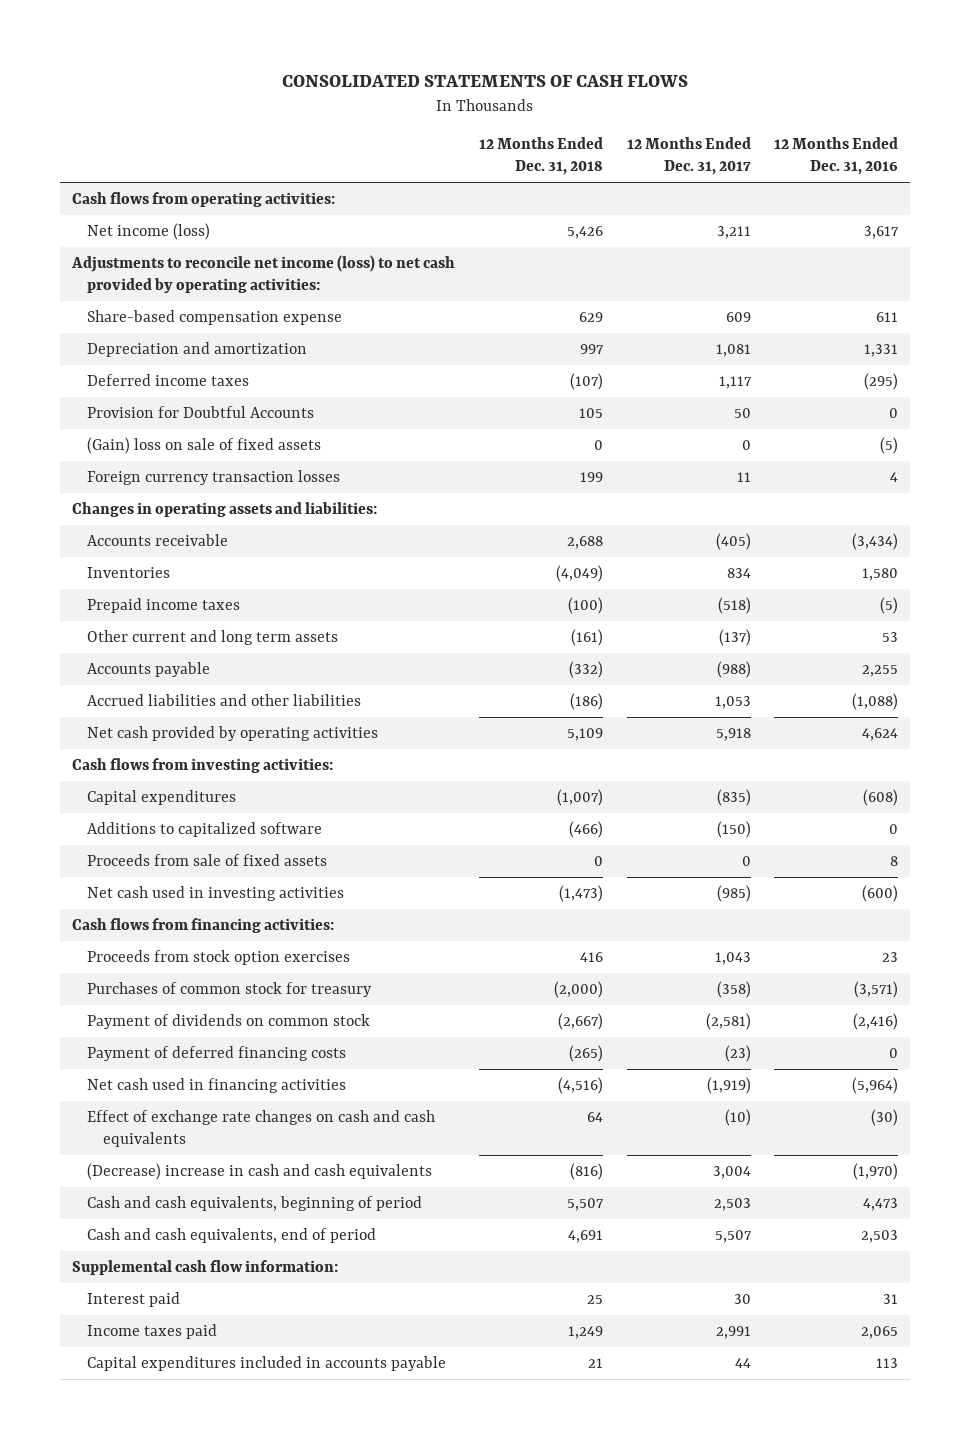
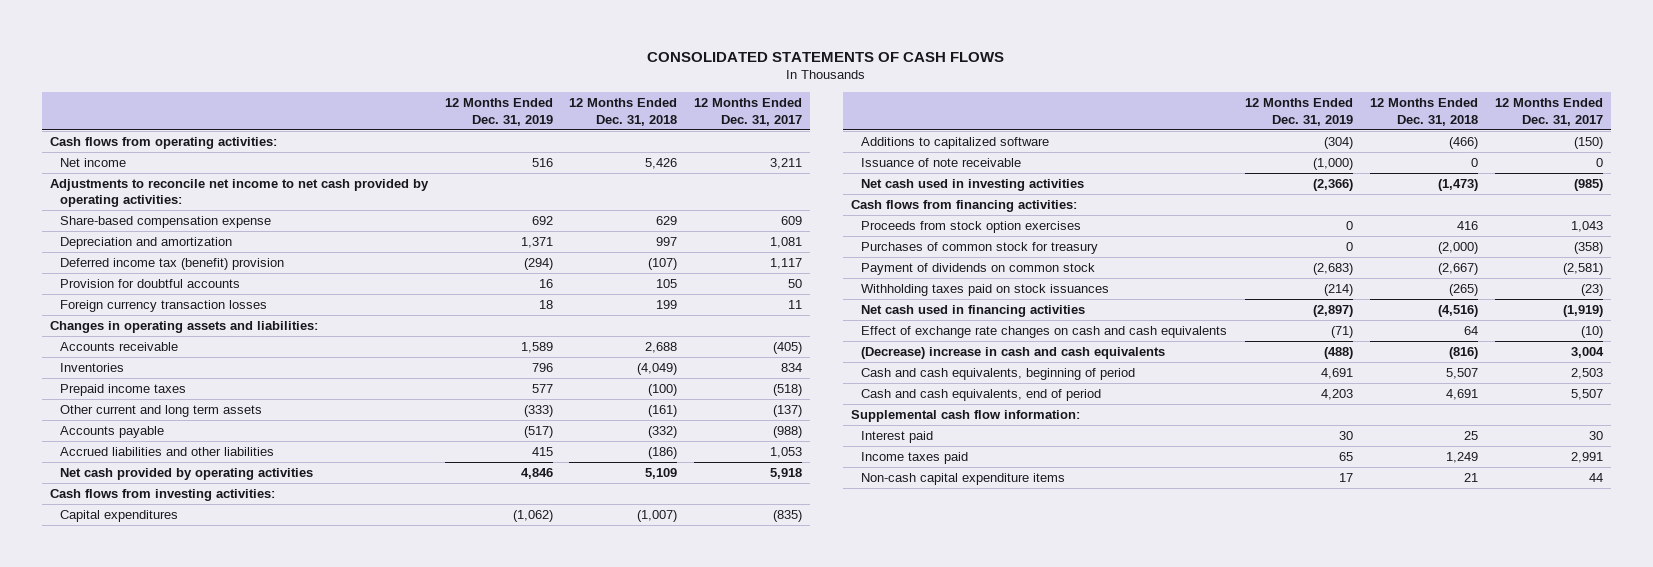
- | 12 Months Ended Dec. 31, 2018 | 12 Months Ended Dec. 31, 2017 | 12 Months Ended Dec. 31, 2016
+ | 12 Months Ended Dec. 31, 2019 | 12 Months Ended Dec. 31, 2018 | 12 Months Ended Dec. 31, 2017
- Net income (loss) | 5,426 | 3,211 | 3,617
- Adjustments to reconcile net income (loss) to net cash provided by operating activities:
+ Net income | 516 | 5,426 | 3,211
+ Adjustments to reconcile net income to net cash provided by operating activities:
- Deferred income taxes | (107) | 1,117 | (295)
- Provision for Doubtful Accounts | 105 | 50 | 0
- (Gain) loss on sale of fixed assets | 0 | 0 | (5)
+ Deferred income tax (benefit) provision | (294) | (107) | 1,117
+ Provision for doubtful accounts | 16 | 105 | 50
- Proceeds from sale of fixed assets | 0 | 0 | 8
+ Issuance of note receivable | (1,000) | 0 | 0
- Payment of deferred financing costs | (265) | (23) | 0
+ Withholding taxes paid on stock issuances | (214) | (265) | (23)
- Capital expenditures included in accounts payable | 21 | 44 | 113
+ Non-cash capital expenditure items | 17 | 21 | 44

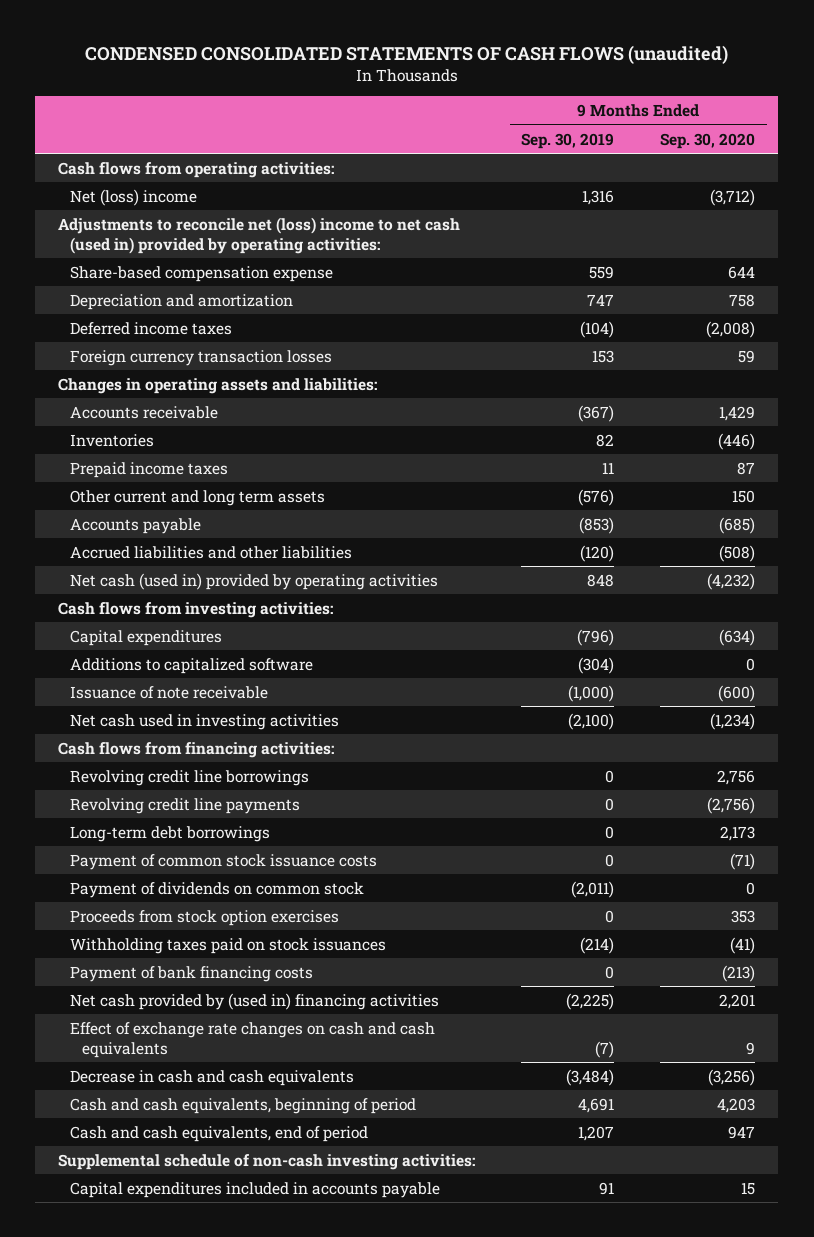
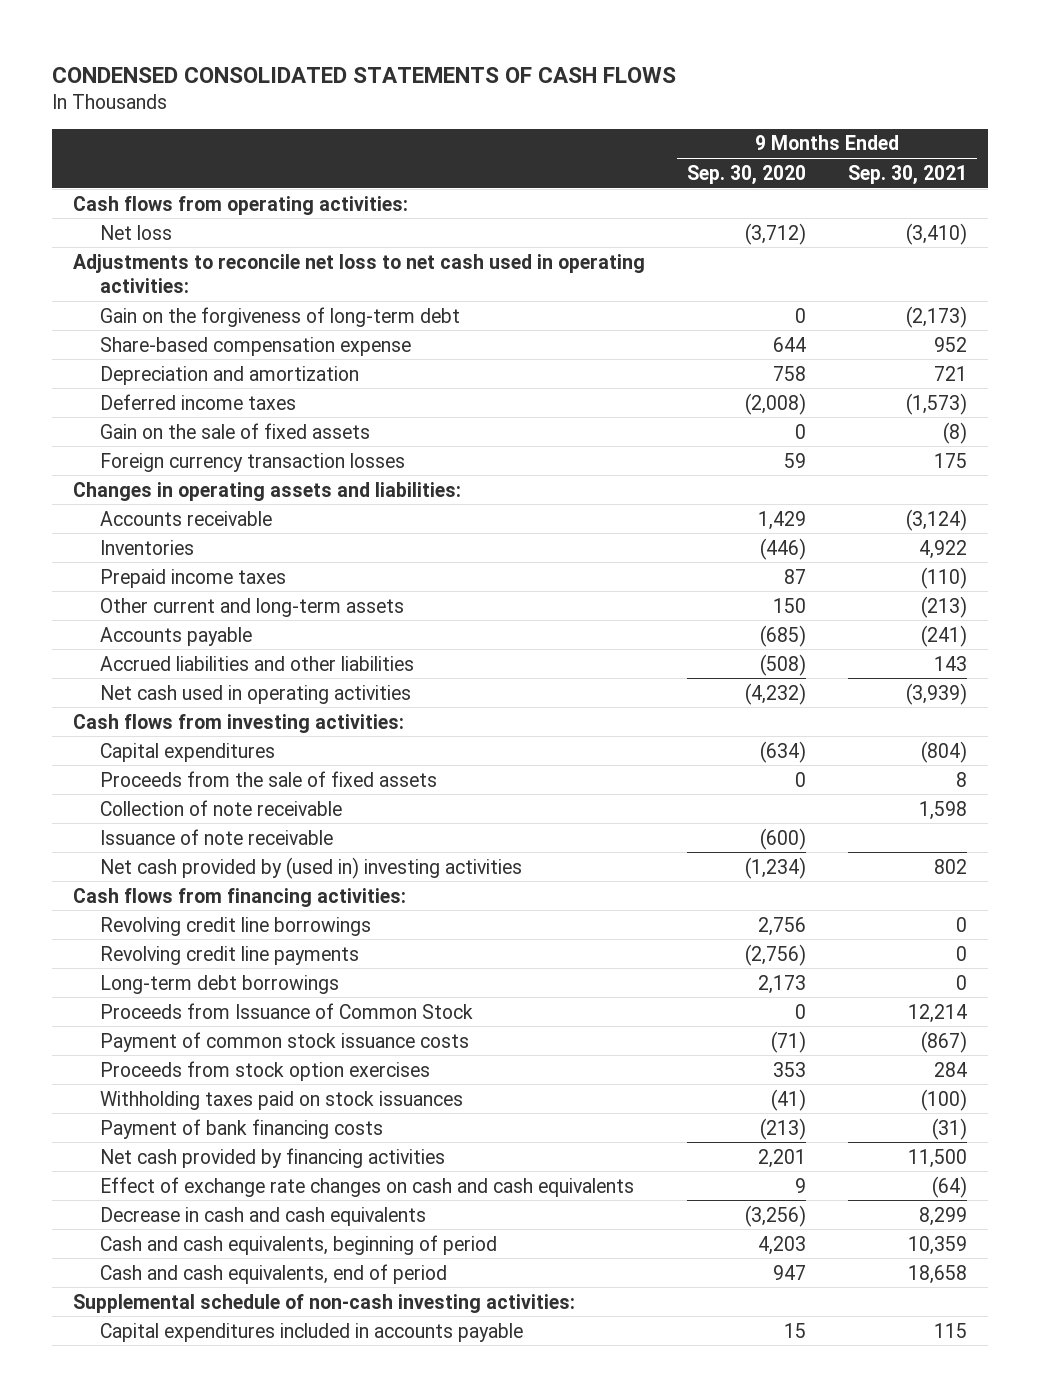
- CONDENSED CONSOLIDATED STATEMENTS OF CASH FLOWS (unaudited)
+ CONDENSED CONSOLIDATED STATEMENTS OF CASH FLOWS
- | 9 Months Ended Sep. 30, 2019 | 9 Months Ended Sep. 30, 2020
+ | 9 Months Ended Sep. 30, 2020 | 9 Months Ended Sep. 30, 2021
- Net (loss) income | 1,316 | (3,712)
- Adjustments to reconcile net (loss) income to net cash (used in) provided by operating activities:
+ Net loss | (3,712) | (3,410)
+ Adjustments to reconcile net loss to net cash used in operating activities:
+ Gain on the forgiveness of long-term debt | 0 | (2,173)
+ Gain on the sale of fixed assets | 0 | (8)
- Other current and long term assets | (576) | 150
+ Other current and long-term assets | 150 | (213)
- Net cash (used in) provided by operating activities | 848 | (4,232)
+ Net cash used in operating activities | (4,232) | (3,939)
- Additions to capitalized software | (304) | 0
+ Proceeds from the sale of fixed assets | 0 | 8
+ Collection of note receivable | | 1,598
- Net cash used in investing activities | (2,100) | (1,234)
+ Net cash provided by (used in) investing activities | (1,234) | 802
+ Proceeds from Issuance of Common Stock | 0 | 12,214
- Payment of dividends on common stock | (2,011) | 0
- Net cash provided by (used in) financing activities | (2,225) | 2,201
+ Net cash provided by financing activities | 2,201 | 11,500

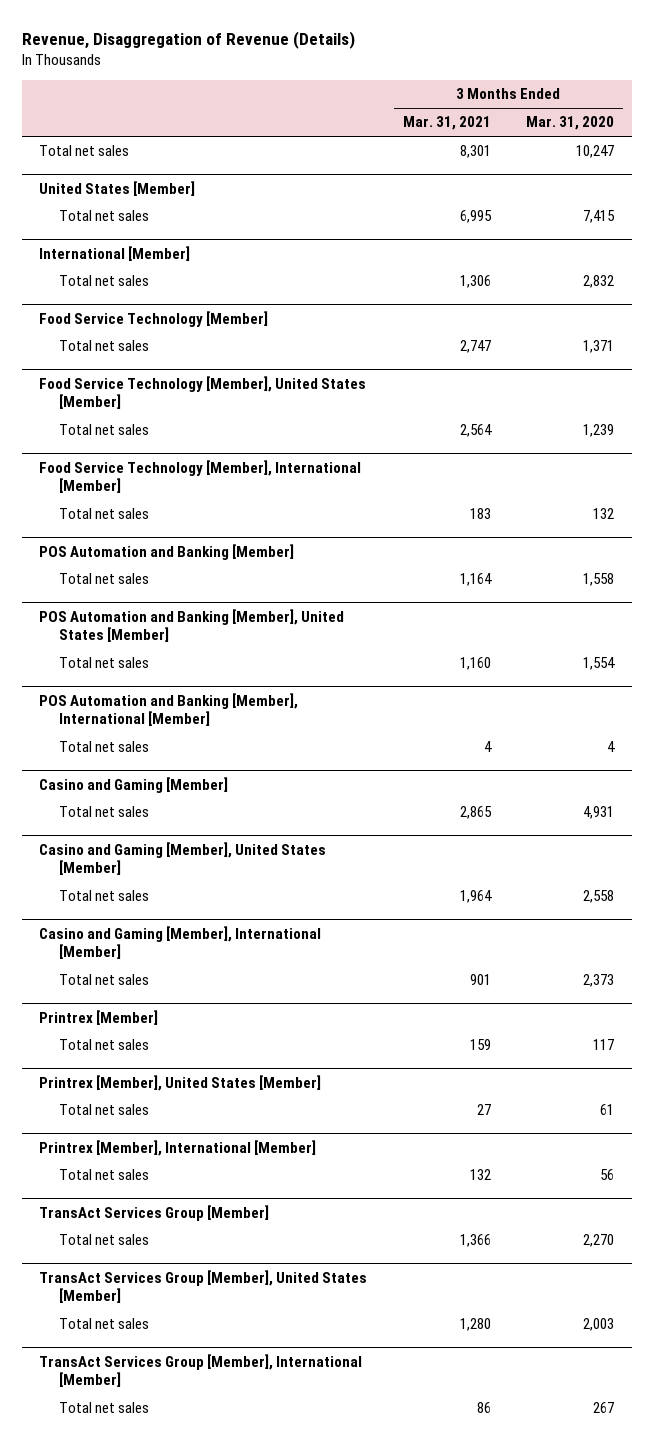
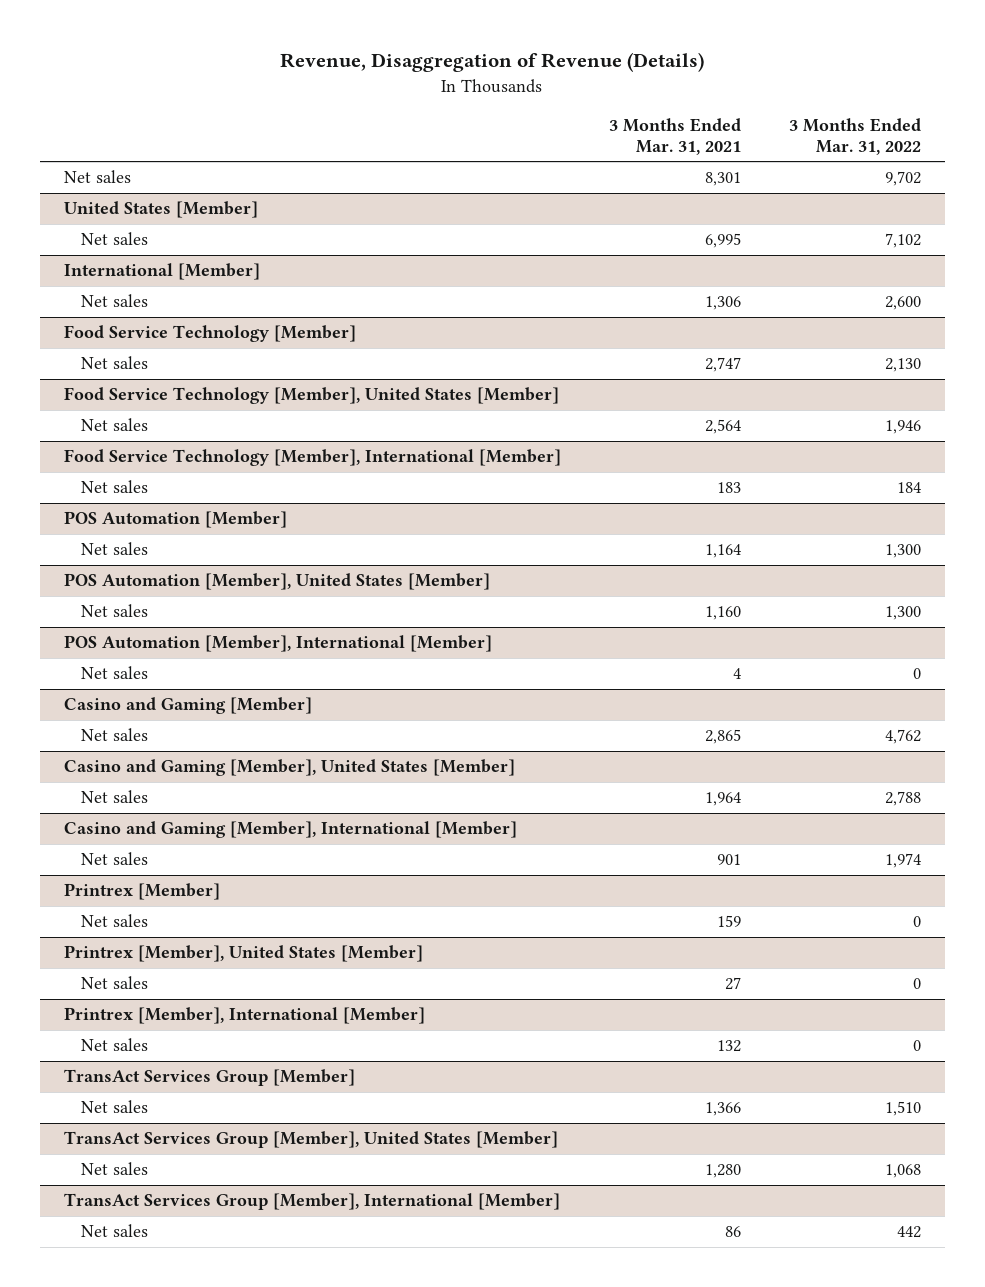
- | 3 Months Ended Mar. 31, 2021 | 3 Months Ended Mar. 31, 2020
+ | 3 Months Ended Mar. 31, 2021 | 3 Months Ended Mar. 31, 2022
- Total net sales | 8,301 | 10,247
+ Net sales | 8,301 | 9,702
@ United States [Member]
- Total net sales | 6,995 | 7,415
+ Net sales | 6,995 | 7,102
@ International [Member]
- Total net sales | 1,306 | 2,832
+ Net sales | 1,306 | 2,600
@ Food Service Technology [Member]
- Total net sales | 2,747 | 1,371
+ Net sales | 2,747 | 2,130
@ Food Service Technology [Member], United States [Member]
- Total net sales | 2,564 | 1,239
+ Net sales | 2,564 | 1,946
@ Food Service Technology [Member], International [Member]
- Total net sales | 183 | 132
- POS Automation and Banking [Member]
- Total net sales | 1,164 | 1,558
- POS Automation and Banking [Member], United States [Member]
- Total net sales | 1,160 | 1,554
- POS Automation and Banking [Member], International [Member]
- Total net sales | 4 | 4
@ Food Service Technology [Member], International [Member]
+ Net sales | 183 | 184
+ POS Automation [Member]
+ Net sales | 1,164 | 1,300
+ POS Automation [Member], United States [Member]
+ Net sales | 1,160 | 1,300
+ POS Automation [Member], International [Member]
+ Net sales | 4 | 0
@ Casino and Gaming [Member]
- Total net sales | 2,865 | 4,931
+ Net sales | 2,865 | 4,762
@ Casino and Gaming [Member], United States [Member]
- Total net sales | 1,964 | 2,558
+ Net sales | 1,964 | 2,788
@ Casino and Gaming [Member], International [Member]
- Total net sales | 901 | 2,373
+ Net sales | 901 | 1,974
@ Printrex [Member]
- Total net sales | 159 | 117
+ Net sales | 159 | 0
@ Printrex [Member], United States [Member]
- Total net sales | 27 | 61
+ Net sales | 27 | 0
@ Printrex [Member], International [Member]
- Total net sales | 132 | 56
+ Net sales | 132 | 0
@ TransAct Services Group [Member]
- Total net sales | 1,366 | 2,270
+ Net sales | 1,366 | 1,510
@ TransAct Services Group [Member], United States [Member]
- Total net sales | 1,280 | 2,003
+ Net sales | 1,280 | 1,068
@ TransAct Services Group [Member], International [Member]
- Total net sales | 86 | 267
+ Net sales | 86 | 442

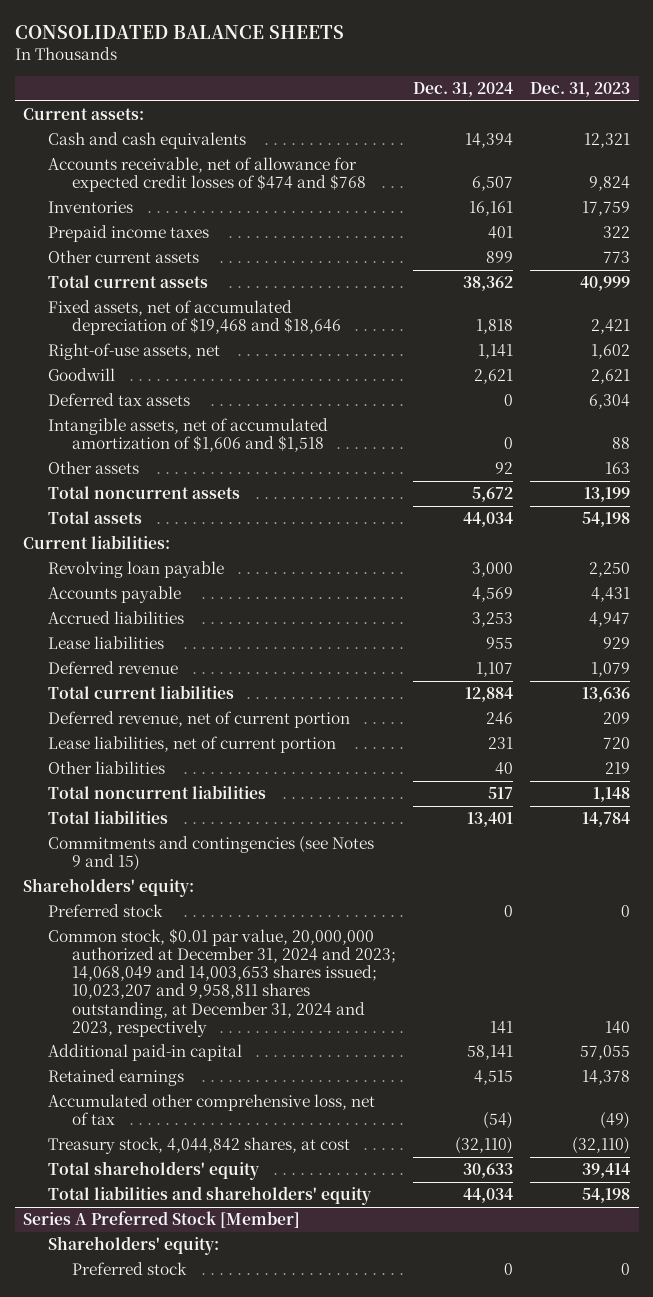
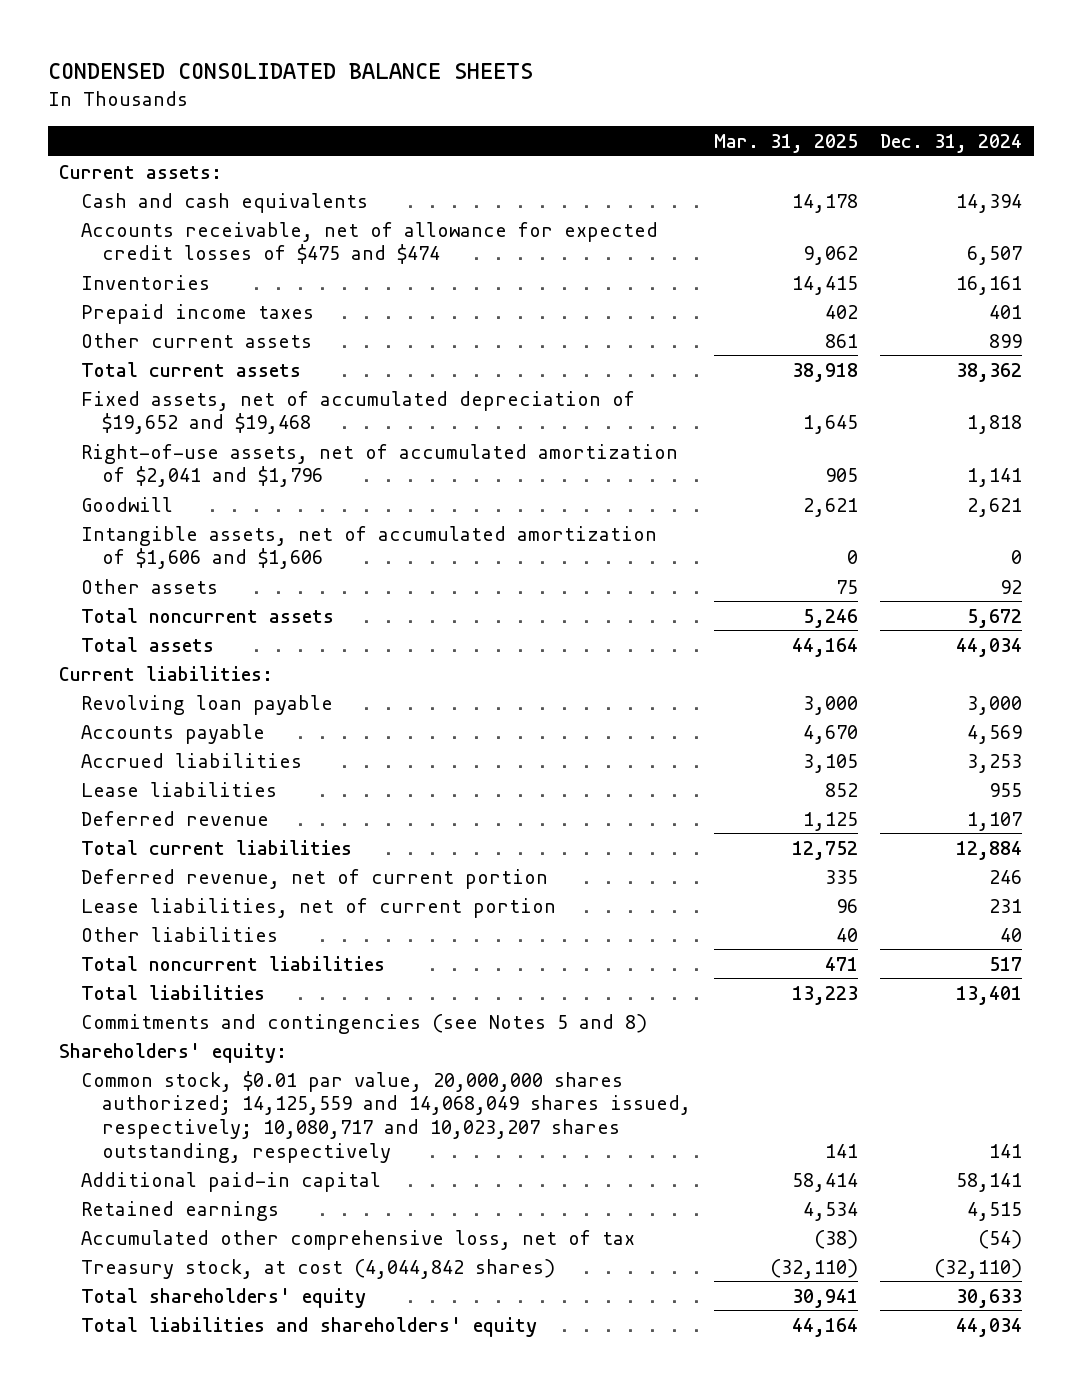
- CONSOLIDATED BALANCE SHEETS
+ CONDENSED CONSOLIDATED BALANCE SHEETS
- | Dec. 31, 2024 | Dec. 31, 2023
+ | Mar. 31, 2025 | Dec. 31, 2024
- Accounts receivable, net of allowance for expected credit losses of $474 and $768 | 6,507 | 9,824
+ Accounts receivable, net of allowance for expected credit losses of $475 and $474 | 9,062 | 6,507
- Fixed assets, net of accumulated depreciation of $19,468 and $18,646 | 1,818 | 2,421
- Right-of-use assets, net | 1,141 | 1,602
+ Fixed assets, net of accumulated depreciation of $19,652 and $19,468 | 1,645 | 1,818
+ Right-of-use assets, net of accumulated amortization of $2,041 and $1,796 | 905 | 1,141
- Deferred tax assets | 0 | 6,304
- Intangible assets, net of accumulated amortization of $1,606 and $1,518 | 0 | 88
+ Intangible assets, net of accumulated amortization of $1,606 and $1,606 | 0 | 0
- Commitments and contingencies (see Notes 9 and 15)
+ Commitments and contingencies (see Notes 5 and 8)
- Preferred stock | 0 | 0
- Common stock, $0.01 par value, 20,000,000 authorized at December 31, 2024 and 2023; 14,068,049 and 14,003,653 shares issued; 10,023,207 and 9,958,811 shares outstanding, at December 31, 2024 and 2023, respectively | 141 | 140
+ Common stock, $0.01 par value, 20,000,000 shares authorized; 14,125,559 and 14,068,049 shares issued, respectively; 10,080,717 and 10,023,207 shares outstanding, respectively | 141 | 141
- Treasury stock, 4,044,842 shares, at cost | (32,110) | (32,110)
+ Treasury stock, at cost (4,044,842 shares) | (32,110) | (32,110)
- Series A Preferred Stock [Member]
- Shareholders' equity:
- Preferred stock | 0 | 0

